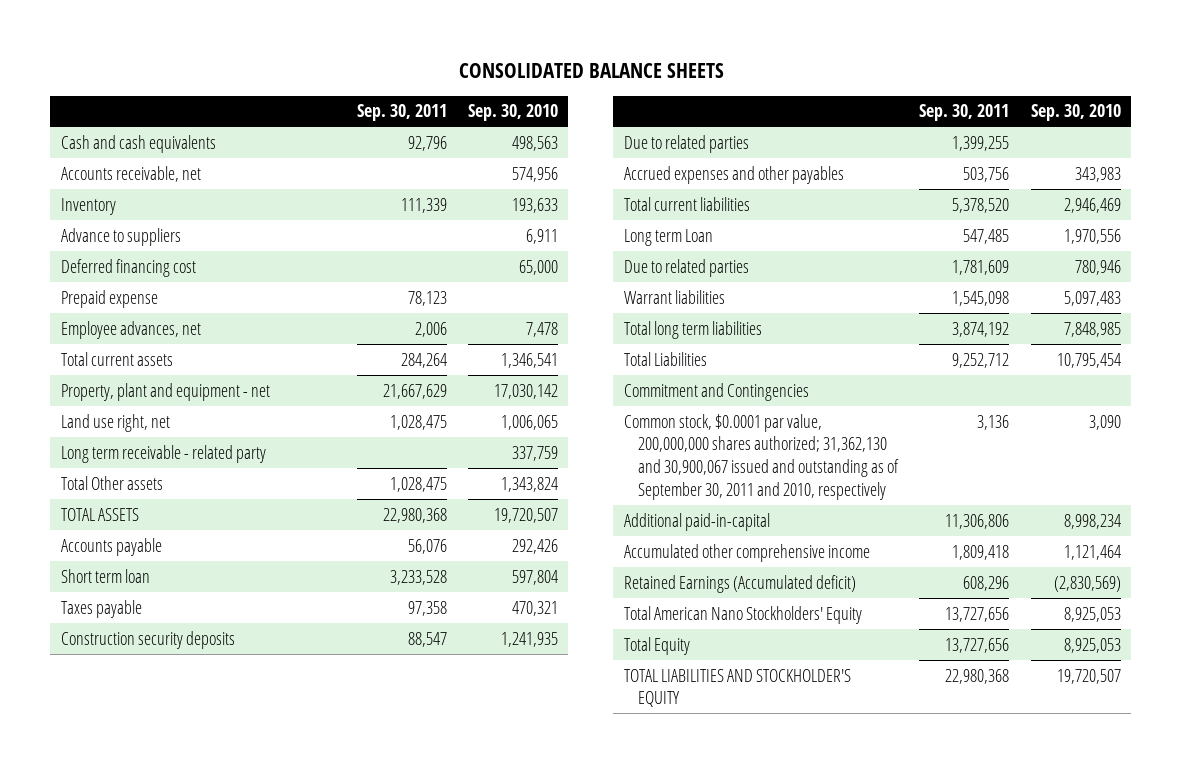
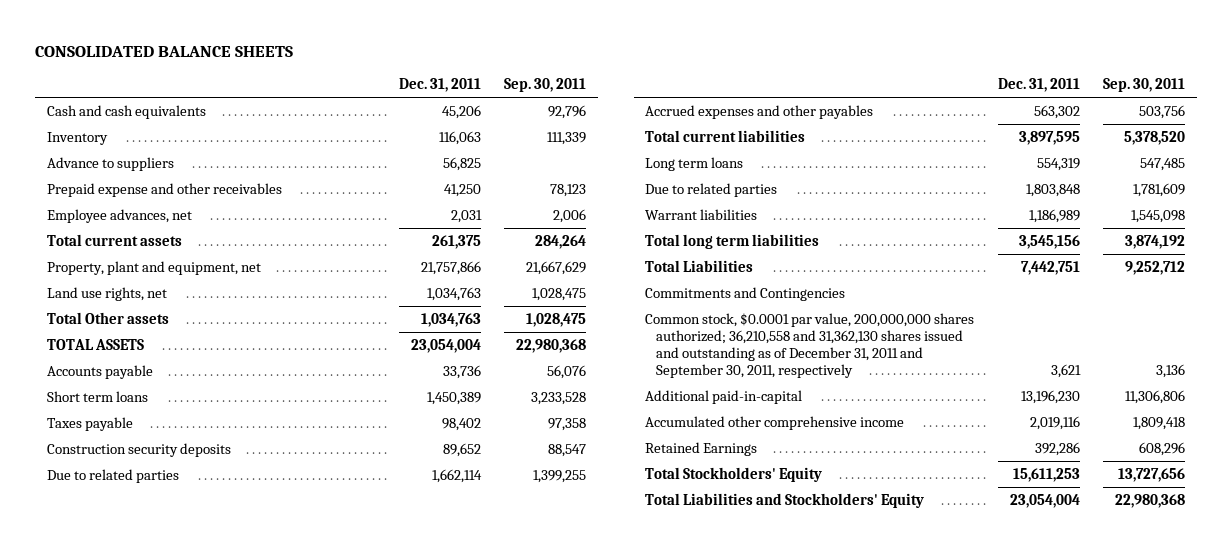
- | Sep. 30, 2011 | Sep. 30, 2010
+ | Dec. 31, 2011 | Sep. 30, 2011
- Accounts receivable, net | | 574,956
- Deferred financing cost | | 65,000
- Prepaid expense | 78,123 |
+ Prepaid expense and other receivables | 41,250 | 78,123
- Property, plant and equipment - net | 21,667,629 | 17,030,142
- Land use right, net | 1,028,475 | 1,006,065
- Long term receivable - related party | | 337,759
+ Property, plant and equipment, net | 21,757,866 | 21,667,629
+ Land use rights, net | 1,034,763 | 1,028,475
- Short term loan | 3,233,528 | 597,804
+ Short term loans | 1,450,389 | 3,233,528
- Long term Loan | 547,485 | 1,970,556
+ Long term loans | 554,319 | 547,485
- Commitment and Contingencies
- Common stock, $0.0001 par value, 200,000,000 shares authorized; 31,362,130 and 30,900,067 issued and outstanding as of September 30, 2011 and 2010, respectively | 3,136 | 3,090
+ Commitments and Contingencies
+ Common stock, $0.0001 par value, 200,000,000 shares authorized; 36,210,558 and 31,362,130 shares issued and outstanding as of December 31, 2011 and September 30, 2011, respectively | 3,621 | 3,136
- Retained Earnings (Accumulated deficit) | 608,296 | (2,830,569)
- Total American Nano Stockholders' Equity | 13,727,656 | 8,925,053
- Total Equity | 13,727,656 | 8,925,053
- TOTAL LIABILITIES AND STOCKHOLDER'S EQUITY | 22,980,368 | 19,720,507
+ Retained Earnings | 392,286 | 608,296
+ Total Stockholders' Equity | 15,611,253 | 13,727,656
+ Total Liabilities and Stockholders' Equity | 23,054,004 | 22,980,368

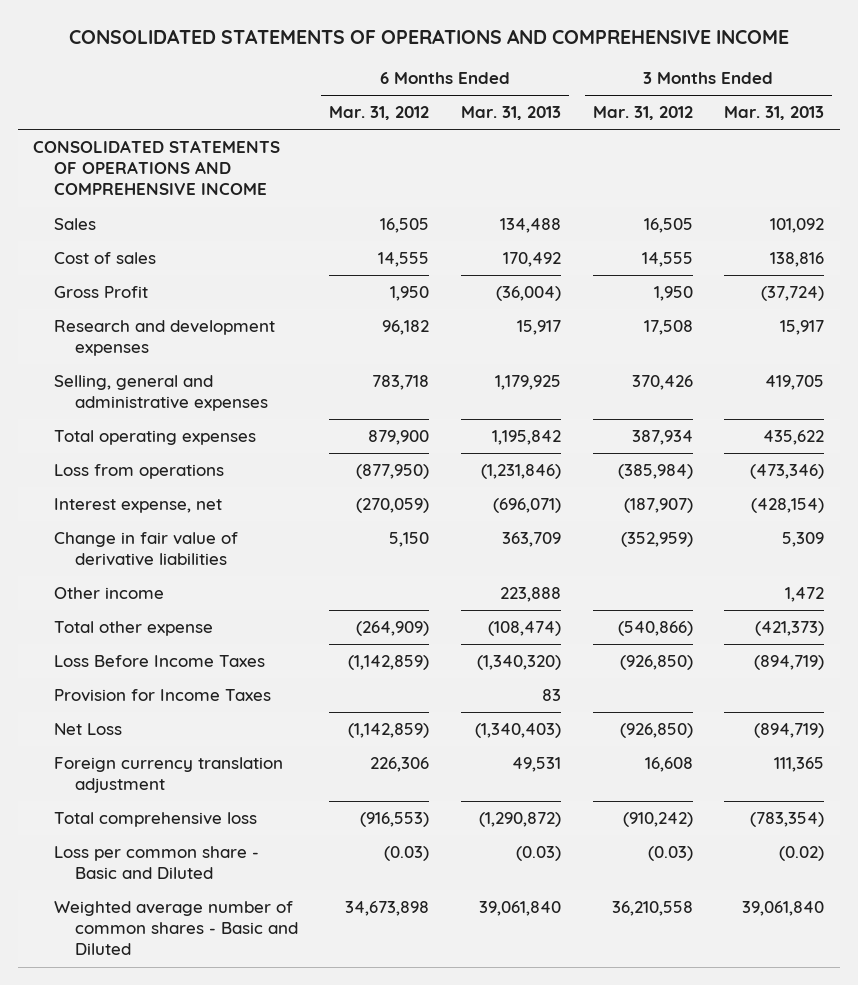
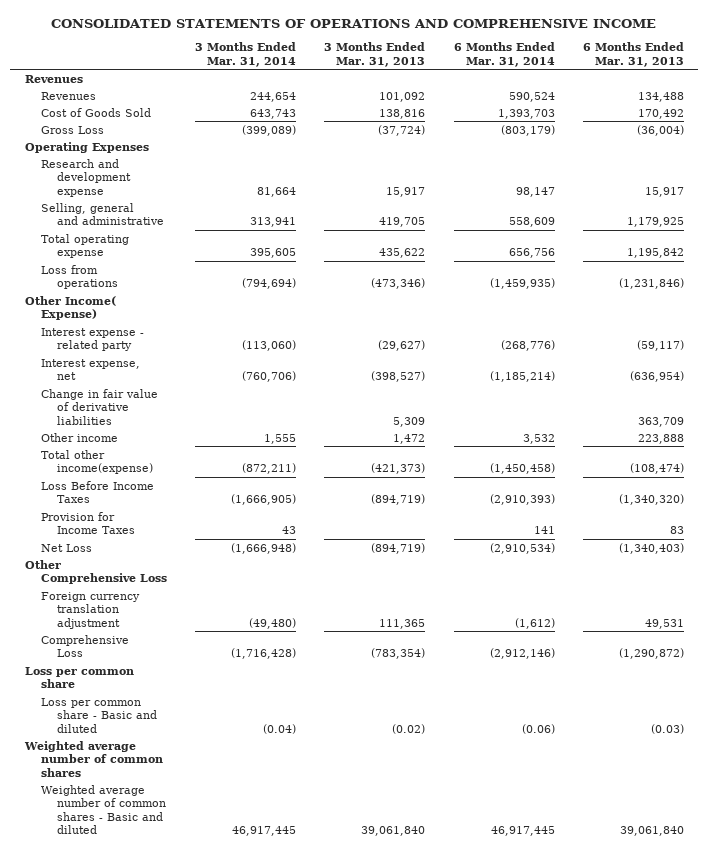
- | 6 Months Ended Mar. 31, 2012 | 6 Months Ended Mar. 31, 2013 | 3 Months Ended Mar. 31, 2012 | 3 Months Ended Mar. 31, 2013
+ | 3 Months Ended Mar. 31, 2014 | 3 Months Ended Mar. 31, 2013 | 6 Months Ended Mar. 31, 2014 | 6 Months Ended Mar. 31, 2013
- CONSOLIDATED STATEMENTS OF OPERATIONS AND COMPREHENSIVE INCOME
- Sales | 16,505 | 134,488 | 16,505 | 101,092
- Cost of sales | 14,555 | 170,492 | 14,555 | 138,816
- Gross Profit | 1,950 | (36,004) | 1,950 | (37,724)
- Research and development expenses | 96,182 | 15,917 | 17,508 | 15,917
- Selling, general and administrative expenses | 783,718 | 1,179,925 | 370,426 | 419,705
- Total operating expenses | 879,900 | 1,195,842 | 387,934 | 435,622
+ Revenues
+ Revenues | 244,654 | 101,092 | 590,524 | 134,488
+ Cost of Goods Sold | 643,743 | 138,816 | 1,393,703 | 170,492
+ Gross Loss | (399,089) | (37,724) | (803,179) | (36,004)
+ Operating Expenses
+ Research and development expense | 81,664 | 15,917 | 98,147 | 15,917
+ Selling, general and administrative | 313,941 | 419,705 | 558,609 | 1,179,925
+ Total operating expense | 395,605 | 435,622 | 656,756 | 1,195,842
- Interest expense, net | (270,059) | (696,071) | (187,907) | (428,154)
+ Other Income( Expense)
+ Interest expense - related party | (113,060) | (29,627) | (268,776) | (59,117)
+ Interest expense, net | (760,706) | (398,527) | (1,185,214) | (636,954)
- Total other expense | (264,909) | (108,474) | (540,866) | (421,373)
+ Total other income(expense) | (872,211) | (421,373) | (1,450,458) | (108,474)
+ Other Comprehensive Loss
- Total comprehensive loss | (916,553) | (1,290,872) | (910,242) | (783,354)
- Loss per common share - Basic and Diluted | (0.03) | (0.03) | (0.03) | (0.02)
- Weighted average number of common shares - Basic and Diluted | 34,673,898 | 39,061,840 | 36,210,558 | 39,061,840
+ Comprehensive Loss | (1,716,428) | (783,354) | (2,912,146) | (1,290,872)
+ Loss per common share
+ Loss per common share - Basic and diluted | (0.04) | (0.02) | (0.06) | (0.03)
+ Weighted average number of common shares
+ Weighted average number of common shares - Basic and diluted | 46,917,445 | 39,061,840 | 46,917,445 | 39,061,840

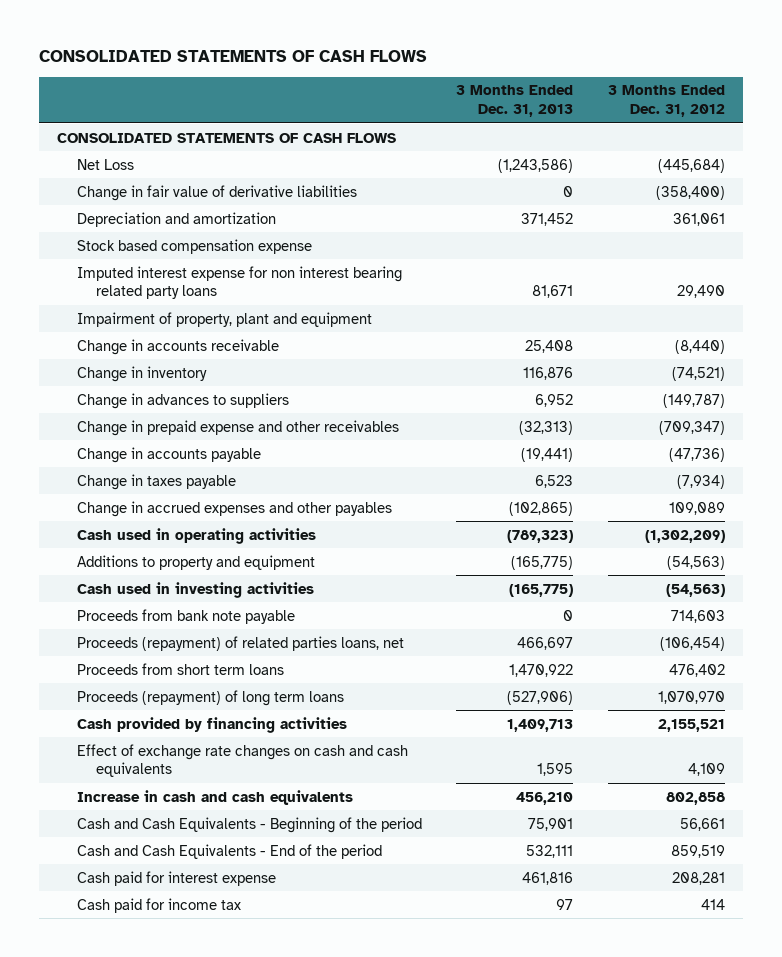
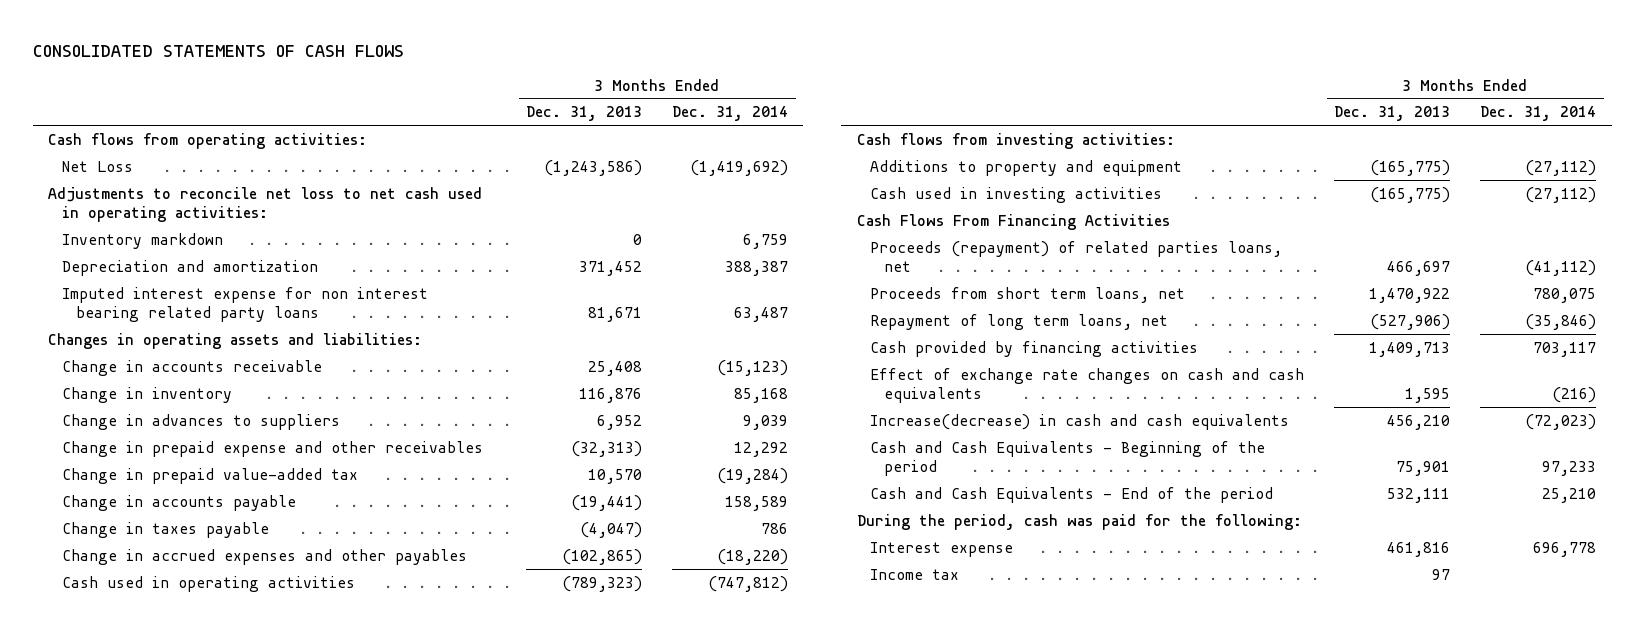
- | 3 Months Ended Dec. 31, 2013 | 3 Months Ended Dec. 31, 2012
+ | 3 Months Ended Dec. 31, 2013 | 3 Months Ended Dec. 31, 2014
- CONSOLIDATED STATEMENTS OF CASH FLOWS
+ Cash flows from operating activities:
- Change in fair value of derivative liabilities | 0 | (358,400)
+ Adjustments to reconcile net loss to net cash used in operating activities:
+ Inventory markdown | 0 | 6,759
- Stock based compensation expense
- Impairment of property, plant and equipment
+ Changes in operating assets and liabilities:
+ Change in prepaid value-added tax | 10,570 | (19,284)
- Change in taxes payable | 6,523 | (7,934)
+ Change in taxes payable | (4,047) | 786
+ Cash flows from investing activities:
- Proceeds from bank note payable | 0 | 714,603
+ Cash Flows From Financing Activities
- Proceeds from short term loans | 1,470,922 | 476,402
- Proceeds (repayment) of long term loans | (527,906) | 1,070,970
+ Proceeds from short term loans, net | 1,470,922 | 780,075
+ Repayment of long term loans, net | (527,906) | (35,846)
- Increase in cash and cash equivalents | 456,210 | 802,858
+ Increase(decrease) in cash and cash equivalents | 456,210 | (72,023)
- Cash paid for interest expense | 461,816 | 208,281
- Cash paid for income tax | 97 | 414
+ During the period, cash was paid for the following:
+ Interest expense | 461,816 | 696,778
+ Income tax | 97 |

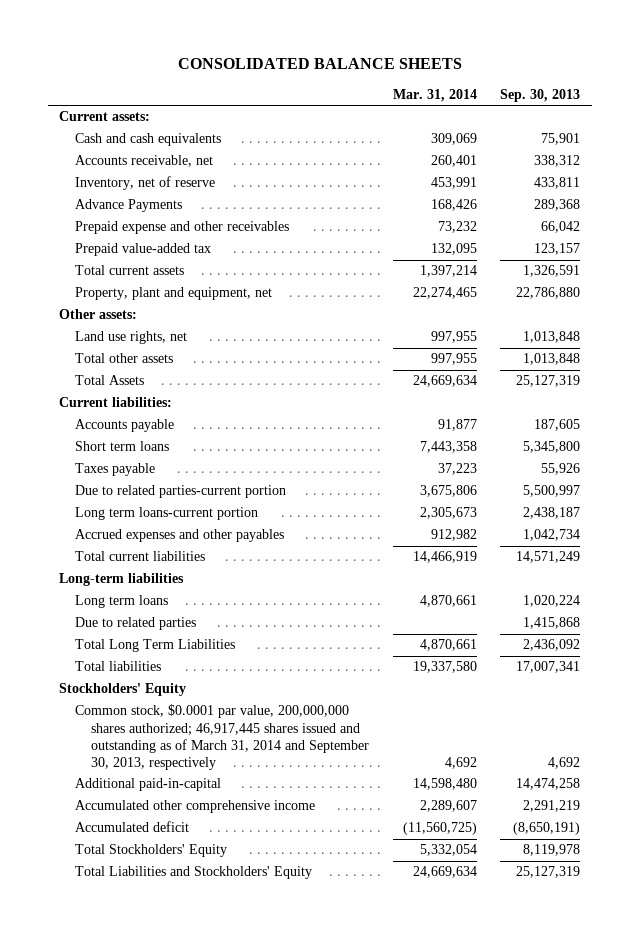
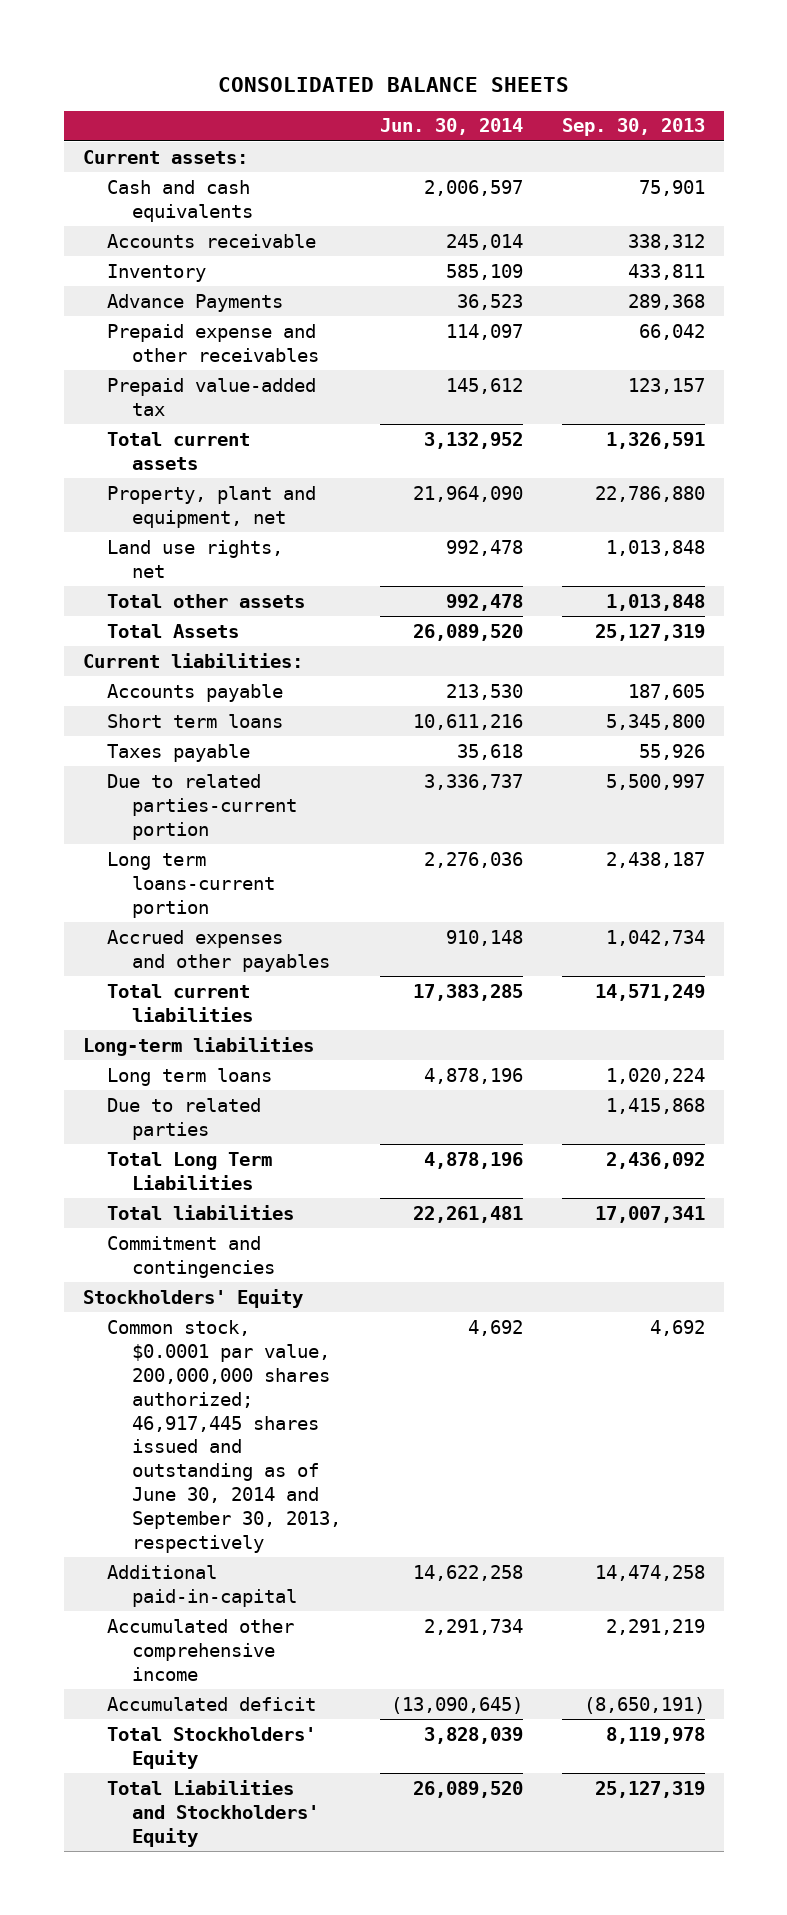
- | Mar. 31, 2014 | Sep. 30, 2013
+ | Jun. 30, 2014 | Sep. 30, 2013
- Accounts receivable, net | 260,401 | 338,312
- Inventory, net of reserve | 453,991 | 433,811
+ Accounts receivable | 245,014 | 338,312
+ Inventory | 585,109 | 433,811
- Other assets:
+ Commitment and contingencies
- Common stock, $0.0001 par value, 200,000,000 shares authorized; 46,917,445 shares issued and outstanding as of March 31, 2014 and September 30, 2013, respectively | 4,692 | 4,692
+ Common stock, $0.0001 par value, 200,000,000 shares authorized; 46,917,445 shares issued and outstanding as of June 30, 2014 and September 30, 2013, respectively | 4,692 | 4,692

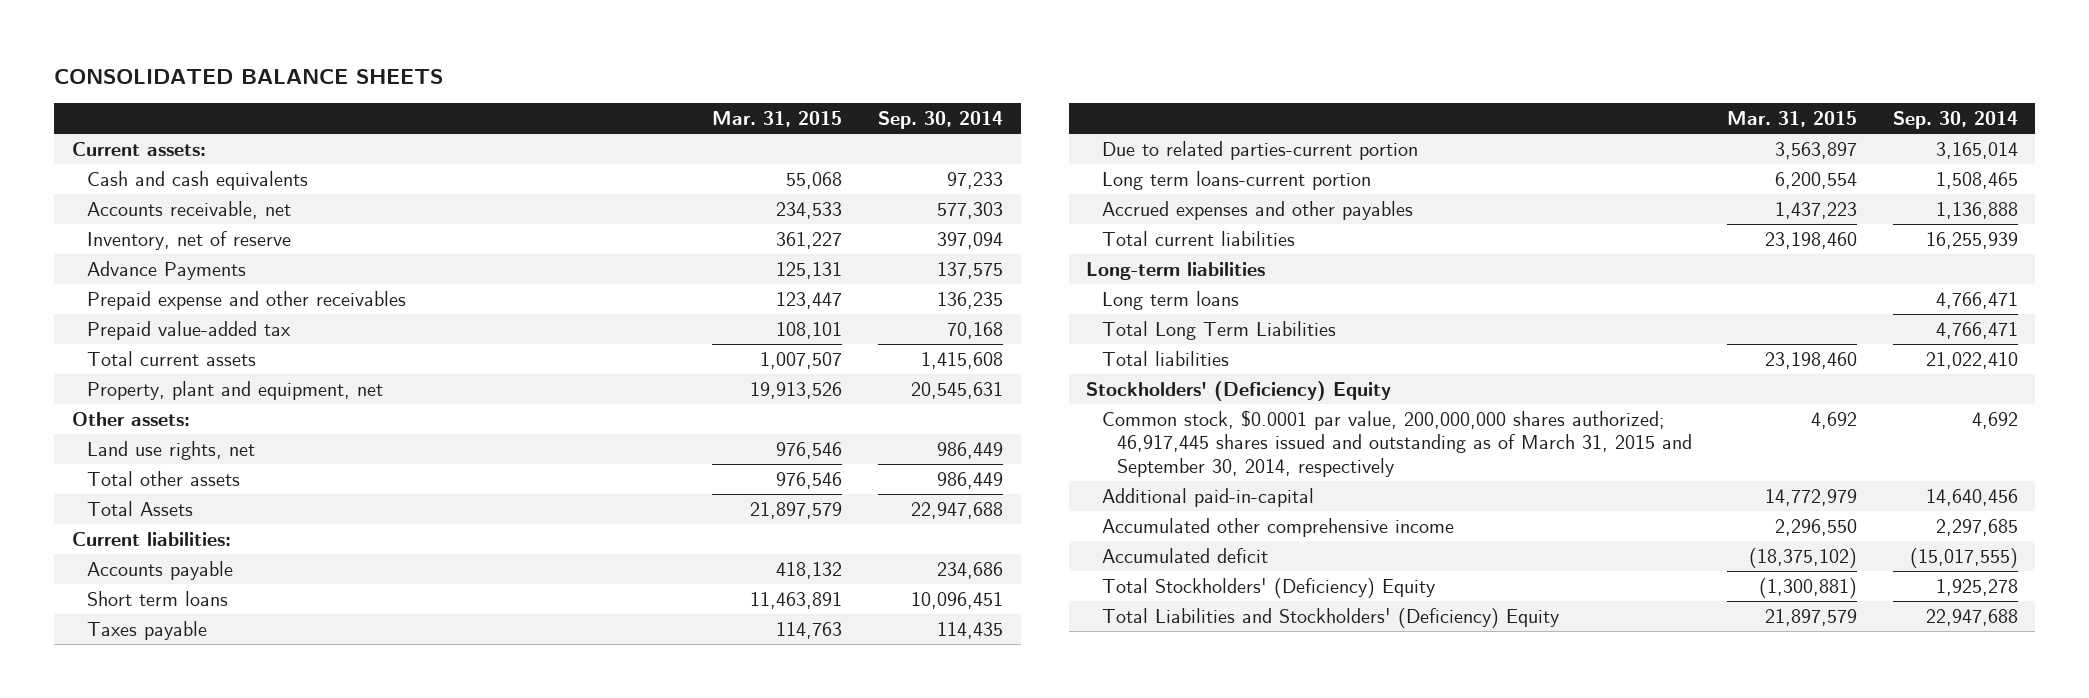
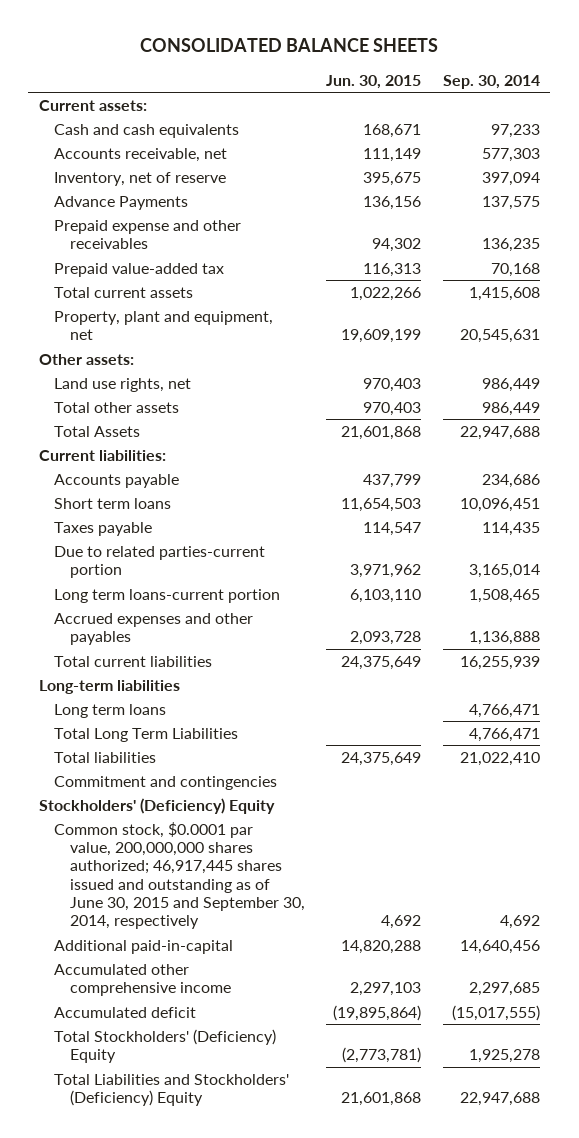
- | Mar. 31, 2015 | Sep. 30, 2014
+ | Jun. 30, 2015 | Sep. 30, 2014
+ Commitment and contingencies
- Common stock, $0.0001 par value, 200,000,000 shares authorized; 46,917,445 shares issued and outstanding as of March 31, 2015 and September 30, 2014, respectively | 4,692 | 4,692
+ Common stock, $0.0001 par value, 200,000,000 shares authorized; 46,917,445 shares issued and outstanding as of June 30, 2015 and September 30, 2014, respectively | 4,692 | 4,692

